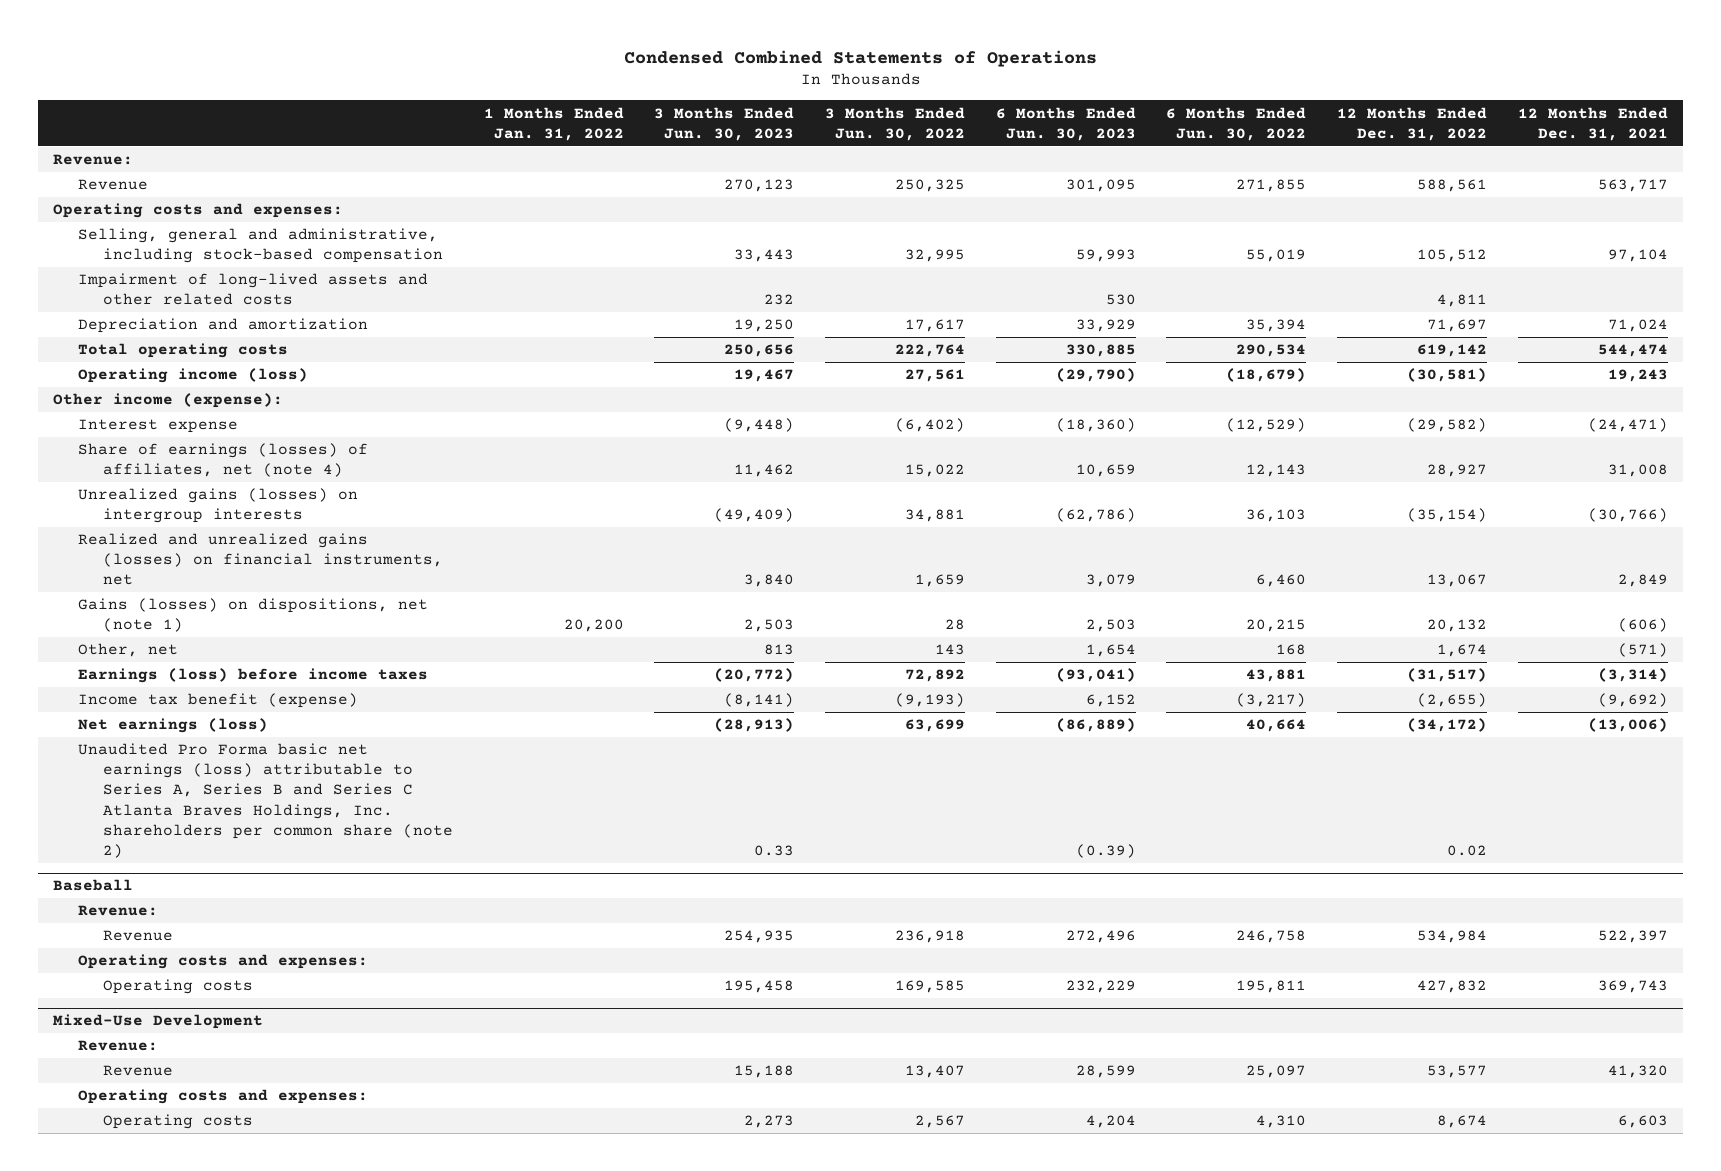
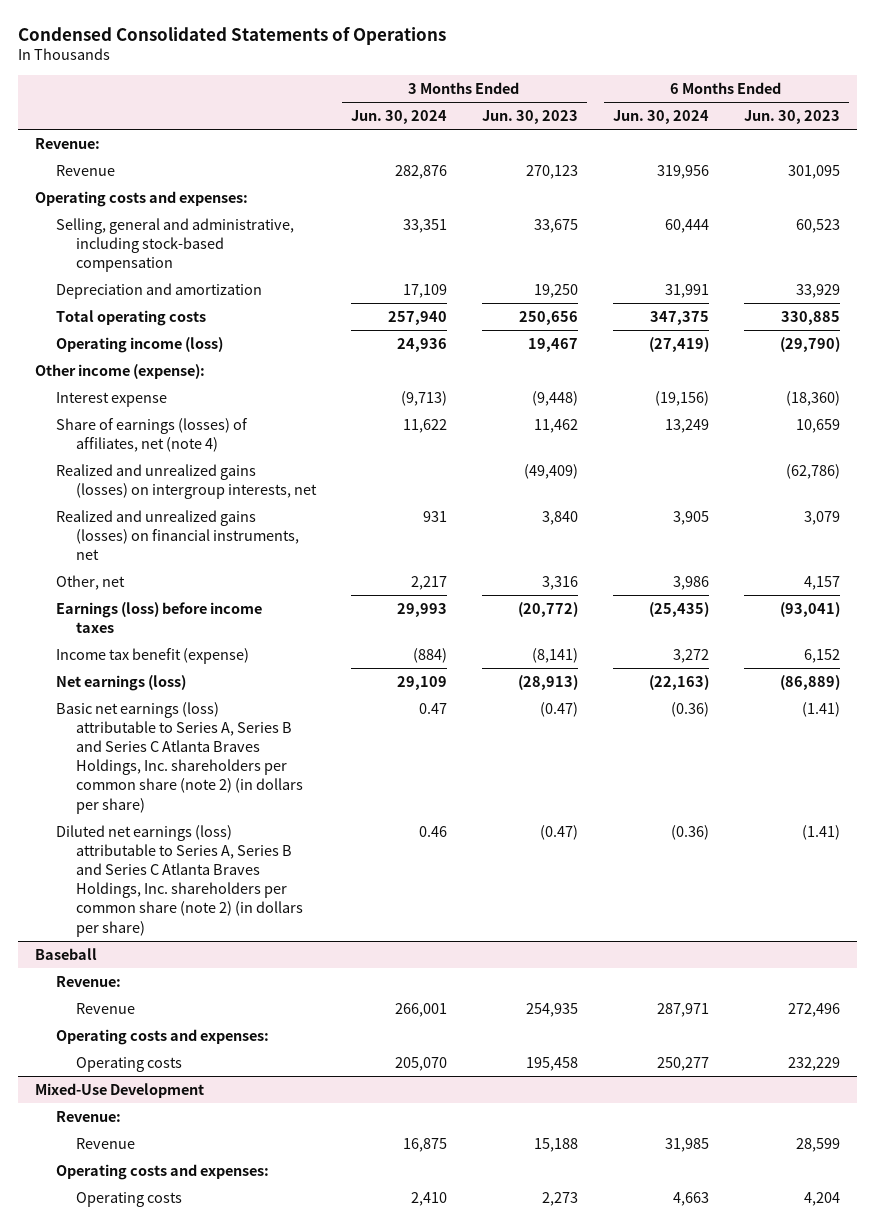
- Condensed Combined Statements of Operations
+ Condensed Consolidated Statements of Operations
- | 1 Months Ended Jan. 31, 2022 | 3 Months Ended Jun. 30, 2023 | 3 Months Ended Jun. 30, 2022 | 6 Months Ended Jun. 30, 2023 | 6 Months Ended Jun. 30, 2022 | 12 Months Ended Dec. 31, 2022 | 12 Months Ended Dec. 31, 2021
+ | 3 Months Ended Jun. 30, 2024 | 3 Months Ended Jun. 30, 2023 | 6 Months Ended Jun. 30, 2024 | 6 Months Ended Jun. 30, 2023
- Selling, general and administrative, including stock-based compensation | | 33,443 | 32,995 | 59,993 | 55,019 | 105,512 | 97,104
- Impairment of long-lived assets and other related costs | | 232 | | 530 | | 4,811 |
+ Selling, general and administrative, including stock-based compensation | 33,351 | 33,675 | 60,444 | 60,523
- Unrealized gains (losses) on intergroup interests | | (49,409) | 34,881 | (62,786) | 36,103 | (35,154) | (30,766)
+ Realized and unrealized gains (losses) on intergroup interests, net | | (49,409) | | (62,786)
- Gains (losses) on dispositions, net (note 1) | 20,200 | 2,503 | 28 | 2,503 | 20,215 | 20,132 | (606)
- Other, net | | 813 | 143 | 1,654 | 168 | 1,674 | (571)
+ Other, net | 2,217 | 3,316 | 3,986 | 4,157
- Unaudited Pro Forma basic net earnings (loss) attributable to Series A, Series B and Series C Atlanta Braves Holdings, Inc. shareholders per common share (note 2) | | 0.33 | | (0.39) | | 0.02 |
+ Basic net earnings (loss) attributable to Series A, Series B and Series C Atlanta Braves Holdings, Inc. shareholders per common share (note 2) (in dollars per share) | 0.47 | (0.47) | (0.36) | (1.41)
+ Diluted net earnings (loss) attributable to Series A, Series B and Series C Atlanta Braves Holdings, Inc. shareholders per common share (note 2) (in dollars per share) | 0.46 | (0.47) | (0.36) | (1.41)

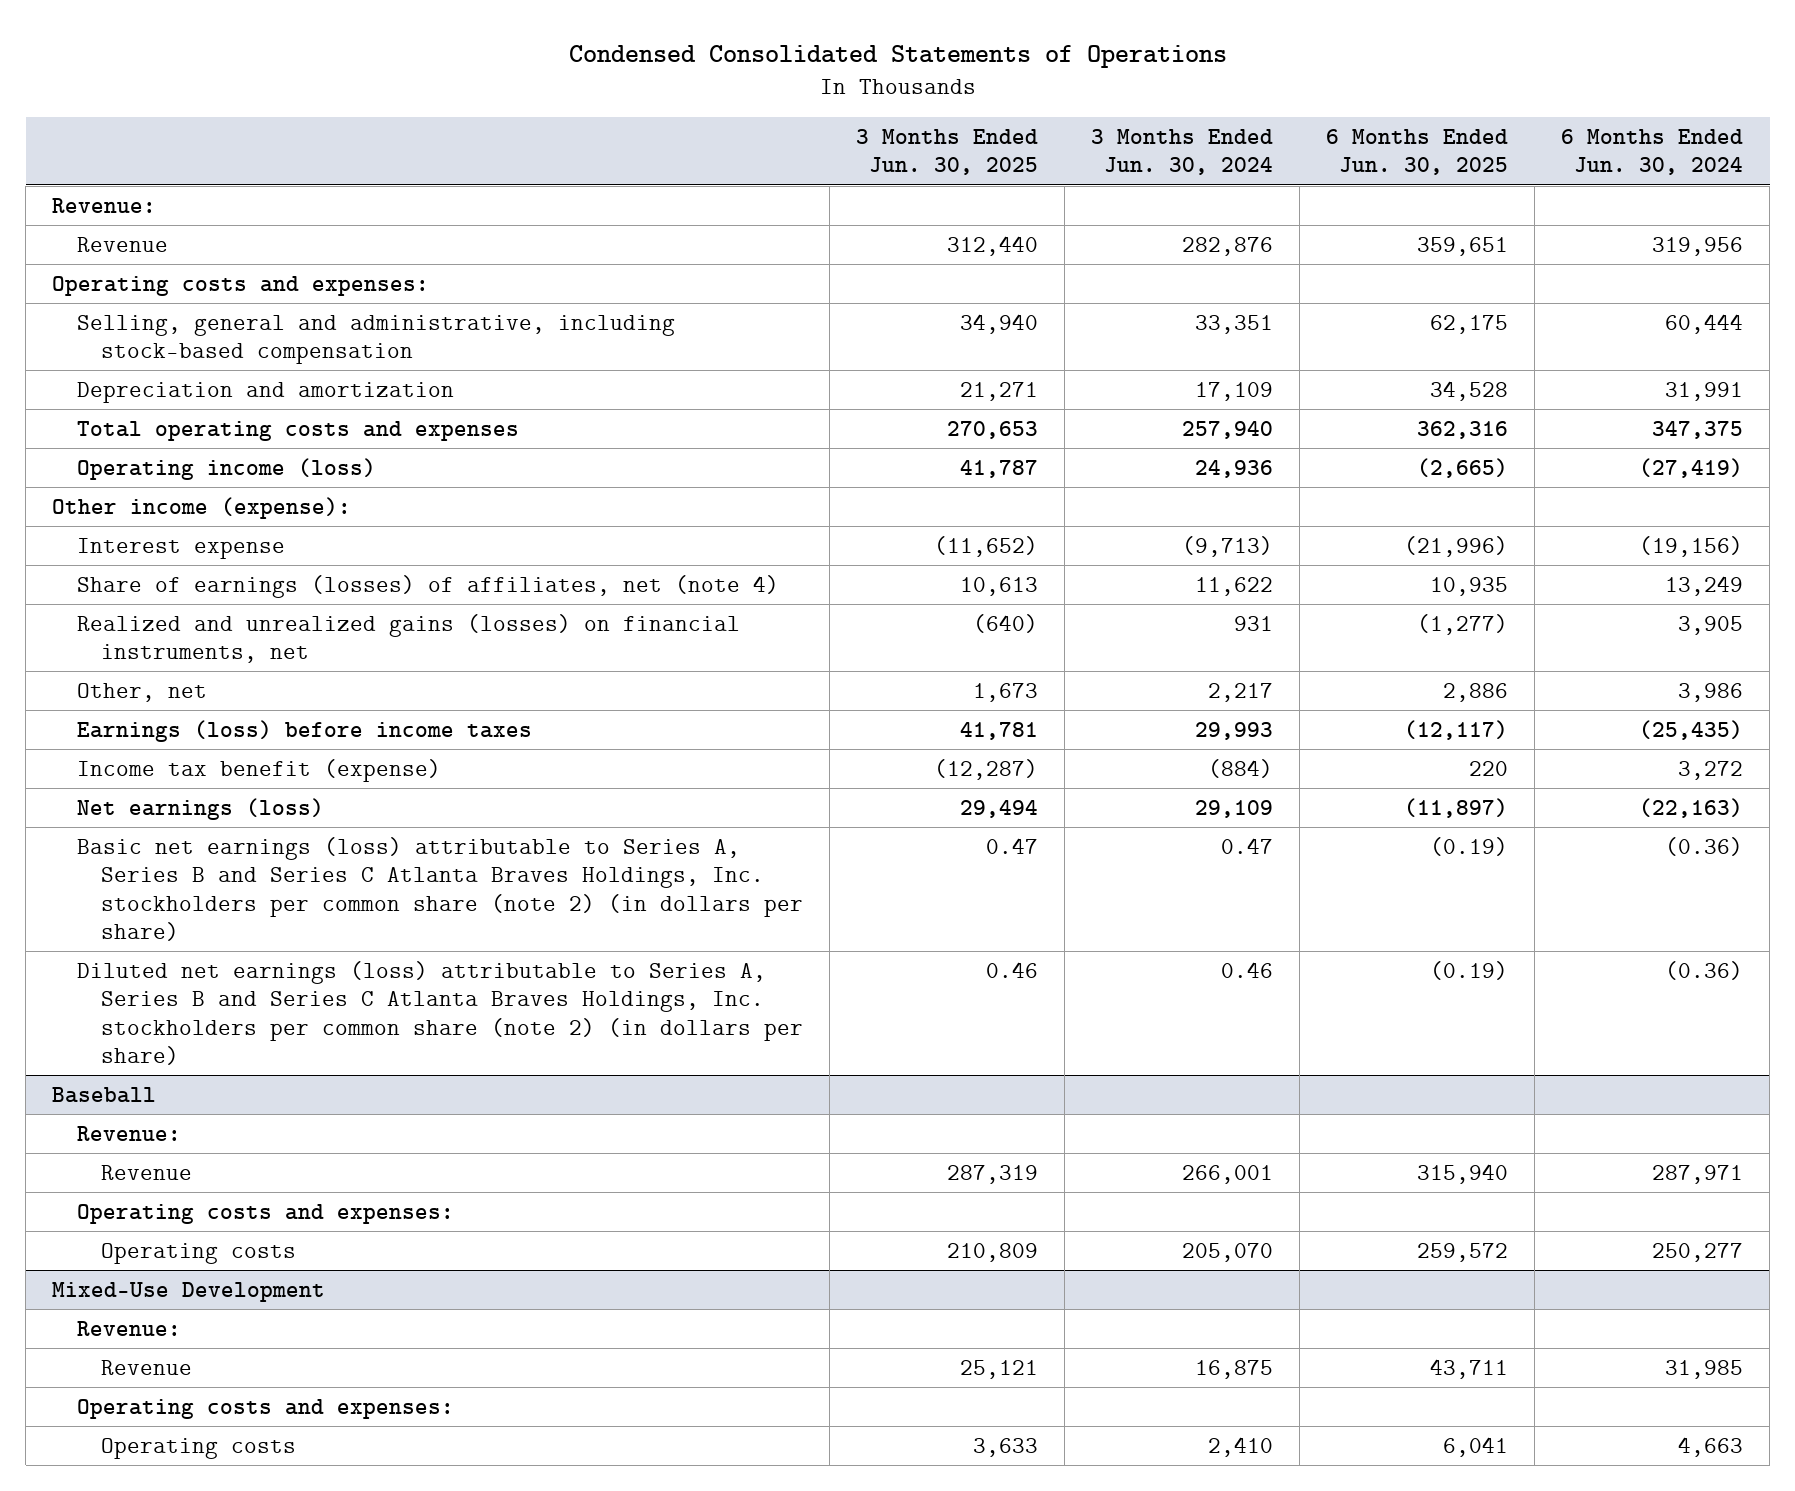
- | 3 Months Ended Jun. 30, 2024 | 3 Months Ended Jun. 30, 2023 | 6 Months Ended Jun. 30, 2024 | 6 Months Ended Jun. 30, 2023
+ | 3 Months Ended Jun. 30, 2025 | 3 Months Ended Jun. 30, 2024 | 6 Months Ended Jun. 30, 2025 | 6 Months Ended Jun. 30, 2024
- Total operating costs | 257,940 | 250,656 | 347,375 | 330,885
+ Total operating costs and expenses | 270,653 | 257,940 | 362,316 | 347,375
- Realized and unrealized gains (losses) on intergroup interests, net | | (49,409) | | (62,786)
- Basic net earnings (loss) attributable to Series A, Series B and Series C Atlanta Braves Holdings, Inc. shareholders per common share (note 2) (in dollars per share) | 0.47 | (0.47) | (0.36) | (1.41)
- Diluted net earnings (loss) attributable to Series A, Series B and Series C Atlanta Braves Holdings, Inc. shareholders per common share (note 2) (in dollars per share) | 0.46 | (0.47) | (0.36) | (1.41)
+ Basic net earnings (loss) attributable to Series A, Series B and Series C Atlanta Braves Holdings, Inc. stockholders per common share (note 2) (in dollars per share) | 0.47 | 0.47 | (0.19) | (0.36)
+ Diluted net earnings (loss) attributable to Series A, Series B and Series C Atlanta Braves Holdings, Inc. stockholders per common share (note 2) (in dollars per share) | 0.46 | 0.46 | (0.19) | (0.36)

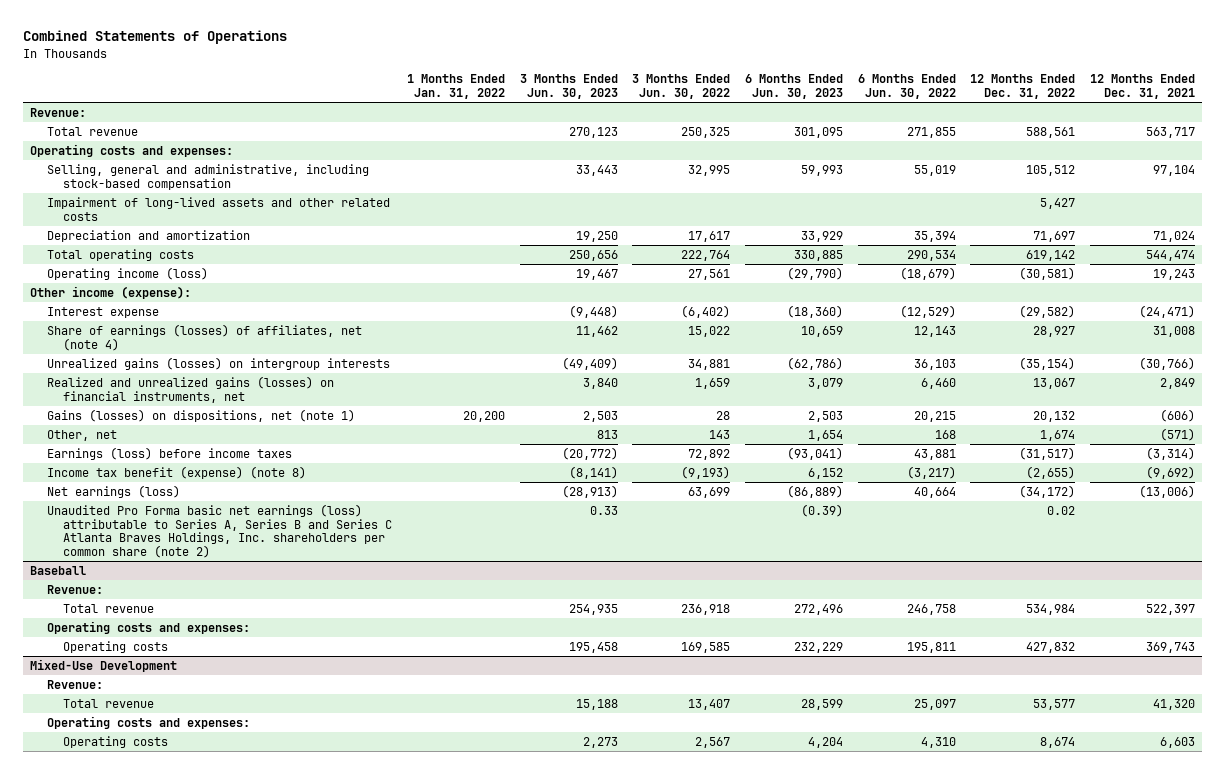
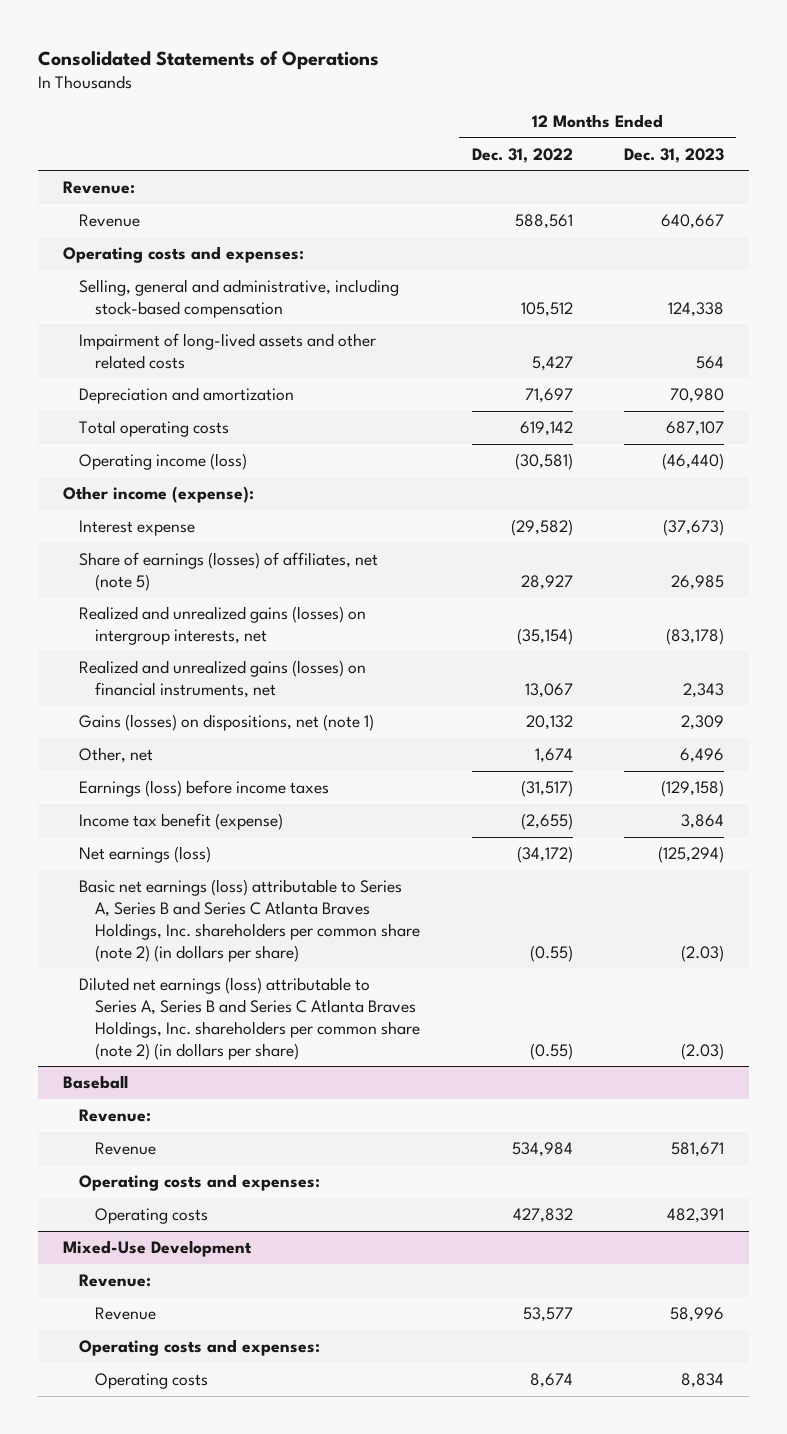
- Combined Statements of Operations
+ Consolidated Statements of Operations
- | 1 Months Ended Jan. 31, 2022 | 3 Months Ended Jun. 30, 2023 | 3 Months Ended Jun. 30, 2022 | 6 Months Ended Jun. 30, 2023 | 6 Months Ended Jun. 30, 2022 | 12 Months Ended Dec. 31, 2022 | 12 Months Ended Dec. 31, 2021
+ | 12 Months Ended Dec. 31, 2022 | 12 Months Ended Dec. 31, 2023
- Total revenue | | 270,123 | 250,325 | 301,095 | 271,855 | 588,561 | 563,717
+ Revenue | 588,561 | 640,667
- Share of earnings (losses) of affiliates, net (note 4) | | 11,462 | 15,022 | 10,659 | 12,143 | 28,927 | 31,008
- Unrealized gains (losses) on intergroup interests | | (49,409) | 34,881 | (62,786) | 36,103 | (35,154) | (30,766)
+ Share of earnings (losses) of affiliates, net (note 5) | 28,927 | 26,985
+ Realized and unrealized gains (losses) on intergroup interests, net | (35,154) | (83,178)
- Income tax benefit (expense) (note 8) | | (8,141) | (9,193) | 6,152 | (3,217) | (2,655) | (9,692)
+ Income tax benefit (expense) | (2,655) | 3,864
- Unaudited Pro Forma basic net earnings (loss) attributable to Series A, Series B and Series C Atlanta Braves Holdings, Inc. shareholders per common share (note 2) | | 0.33 | | (0.39) | | 0.02 |
+ Basic net earnings (loss) attributable to Series A, Series B and Series C Atlanta Braves Holdings, Inc. shareholders per common share (note 2) (in dollars per share) | (0.55) | (2.03)
+ Diluted net earnings (loss) attributable to Series A, Series B and Series C Atlanta Braves Holdings, Inc. shareholders per common share (note 2) (in dollars per share) | (0.55) | (2.03)
@ Baseball
- Total revenue | | 254,935 | 236,918 | 272,496 | 246,758 | 534,984 | 522,397
+ Revenue | 534,984 | 581,671
@ Mixed-Use Development
- Total revenue | | 15,188 | 13,407 | 28,599 | 25,097 | 53,577 | 41,320
+ Revenue | 53,577 | 58,996

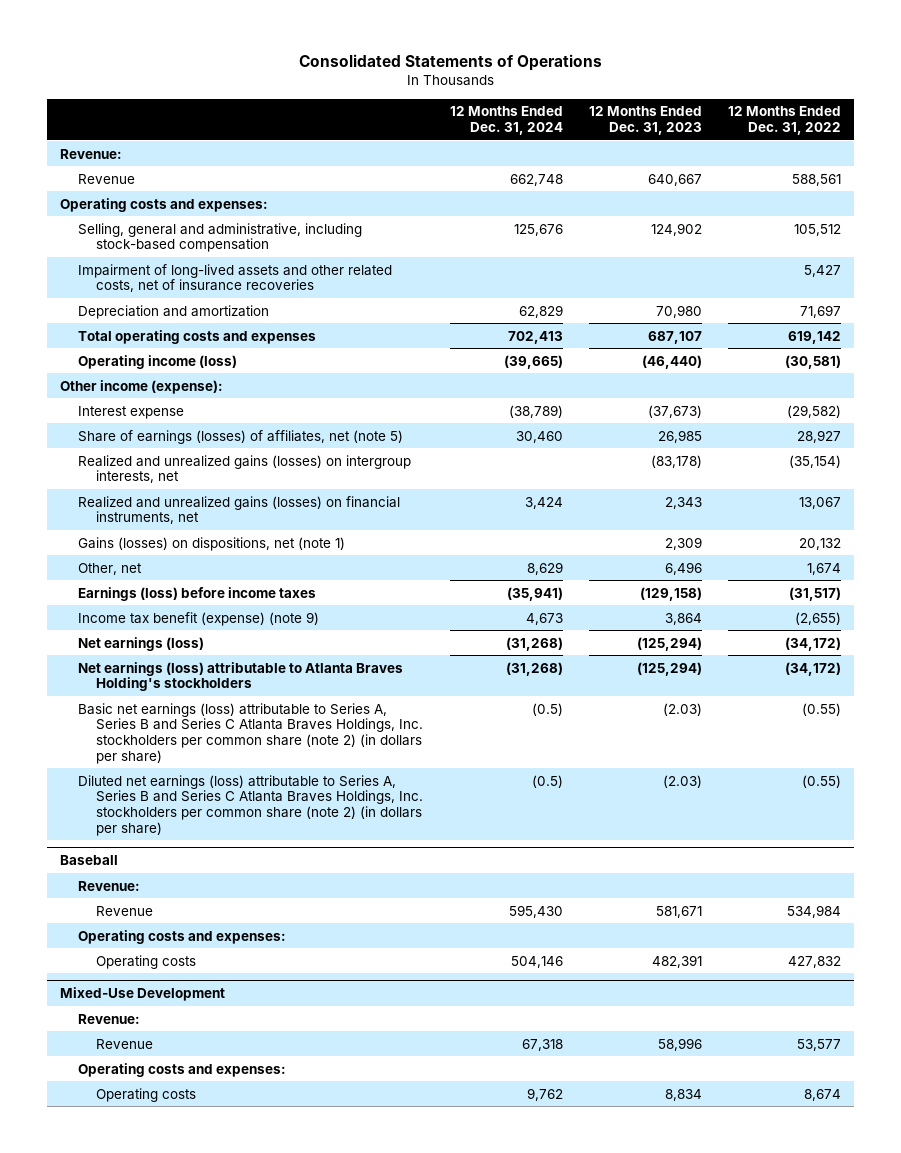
- | 12 Months Ended Dec. 31, 2022 | 12 Months Ended Dec. 31, 2023
+ | 12 Months Ended Dec. 31, 2024 | 12 Months Ended Dec. 31, 2023 | 12 Months Ended Dec. 31, 2022
- Selling, general and administrative, including stock-based compensation | 105,512 | 124,338
- Impairment of long-lived assets and other related costs | 5,427 | 564
+ Selling, general and administrative, including stock-based compensation | 125,676 | 124,902 | 105,512
+ Impairment of long-lived assets and other related costs, net of insurance recoveries | | | 5,427
- Total operating costs | 619,142 | 687,107
+ Total operating costs and expenses | 702,413 | 687,107 | 619,142
- Income tax benefit (expense) | (2,655) | 3,864
+ Income tax benefit (expense) (note 9) | 4,673 | 3,864 | (2,655)
- Basic net earnings (loss) attributable to Series A, Series B and Series C Atlanta Braves Holdings, Inc. shareholders per common share (note 2) (in dollars per share) | (0.55) | (2.03)
- Diluted net earnings (loss) attributable to Series A, Series B and Series C Atlanta Braves Holdings, Inc. shareholders per common share (note 2) (in dollars per share) | (0.55) | (2.03)
+ Net earnings (loss) attributable to Atlanta Braves Holding's stockholders | (31,268) | (125,294) | (34,172)
+ Basic net earnings (loss) attributable to Series A, Series B and Series C Atlanta Braves Holdings, Inc. stockholders per common share (note 2) (in dollars per share) | (0.5) | (2.03) | (0.55)
+ Diluted net earnings (loss) attributable to Series A, Series B and Series C Atlanta Braves Holdings, Inc. stockholders per common share (note 2) (in dollars per share) | (0.5) | (2.03) | (0.55)

